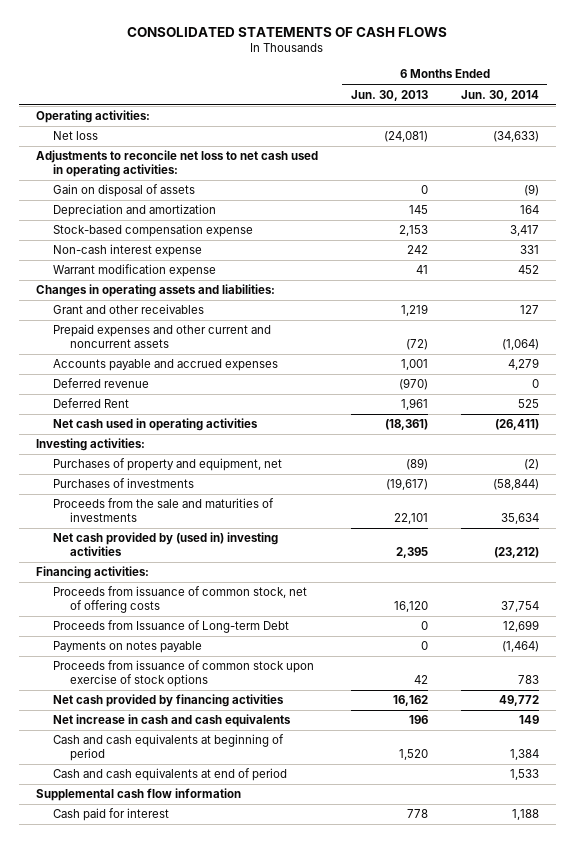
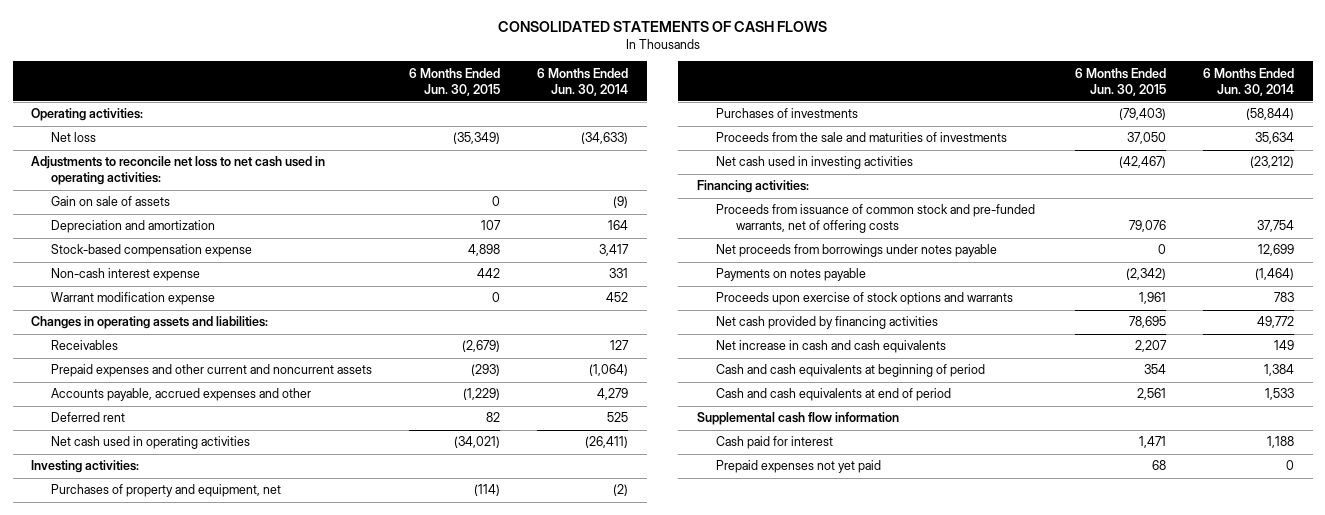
- | 6 Months Ended Jun. 30, 2013 | 6 Months Ended Jun. 30, 2014
+ | 6 Months Ended Jun. 30, 2015 | 6 Months Ended Jun. 30, 2014
- Gain on disposal of assets | 0 | (9)
+ Gain on sale of assets | 0 | (9)
- Grant and other receivables | 1,219 | 127
+ Receivables | (2,679) | 127
- Accounts payable and accrued expenses | 1,001 | 4,279
- Deferred revenue | (970) | 0
- Deferred Rent | 1,961 | 525
+ Accounts payable, accrued expenses and other | (1,229) | 4,279
+ Deferred rent | 82 | 525
- Net cash provided by (used in) investing activities | 2,395 | (23,212)
+ Net cash used in investing activities | (42,467) | (23,212)
- Proceeds from issuance of common stock, net of offering costs | 16,120 | 37,754
- Proceeds from Issuance of Long-term Debt | 0 | 12,699
+ Proceeds from issuance of common stock and pre-funded warrants, net of offering costs | 79,076 | 37,754
+ Net proceeds from borrowings under notes payable | 0 | 12,699
- Proceeds from issuance of common stock upon exercise of stock options | 42 | 783
+ Proceeds upon exercise of stock options and warrants | 1,961 | 783
+ Prepaid expenses not yet paid | 68 | 0

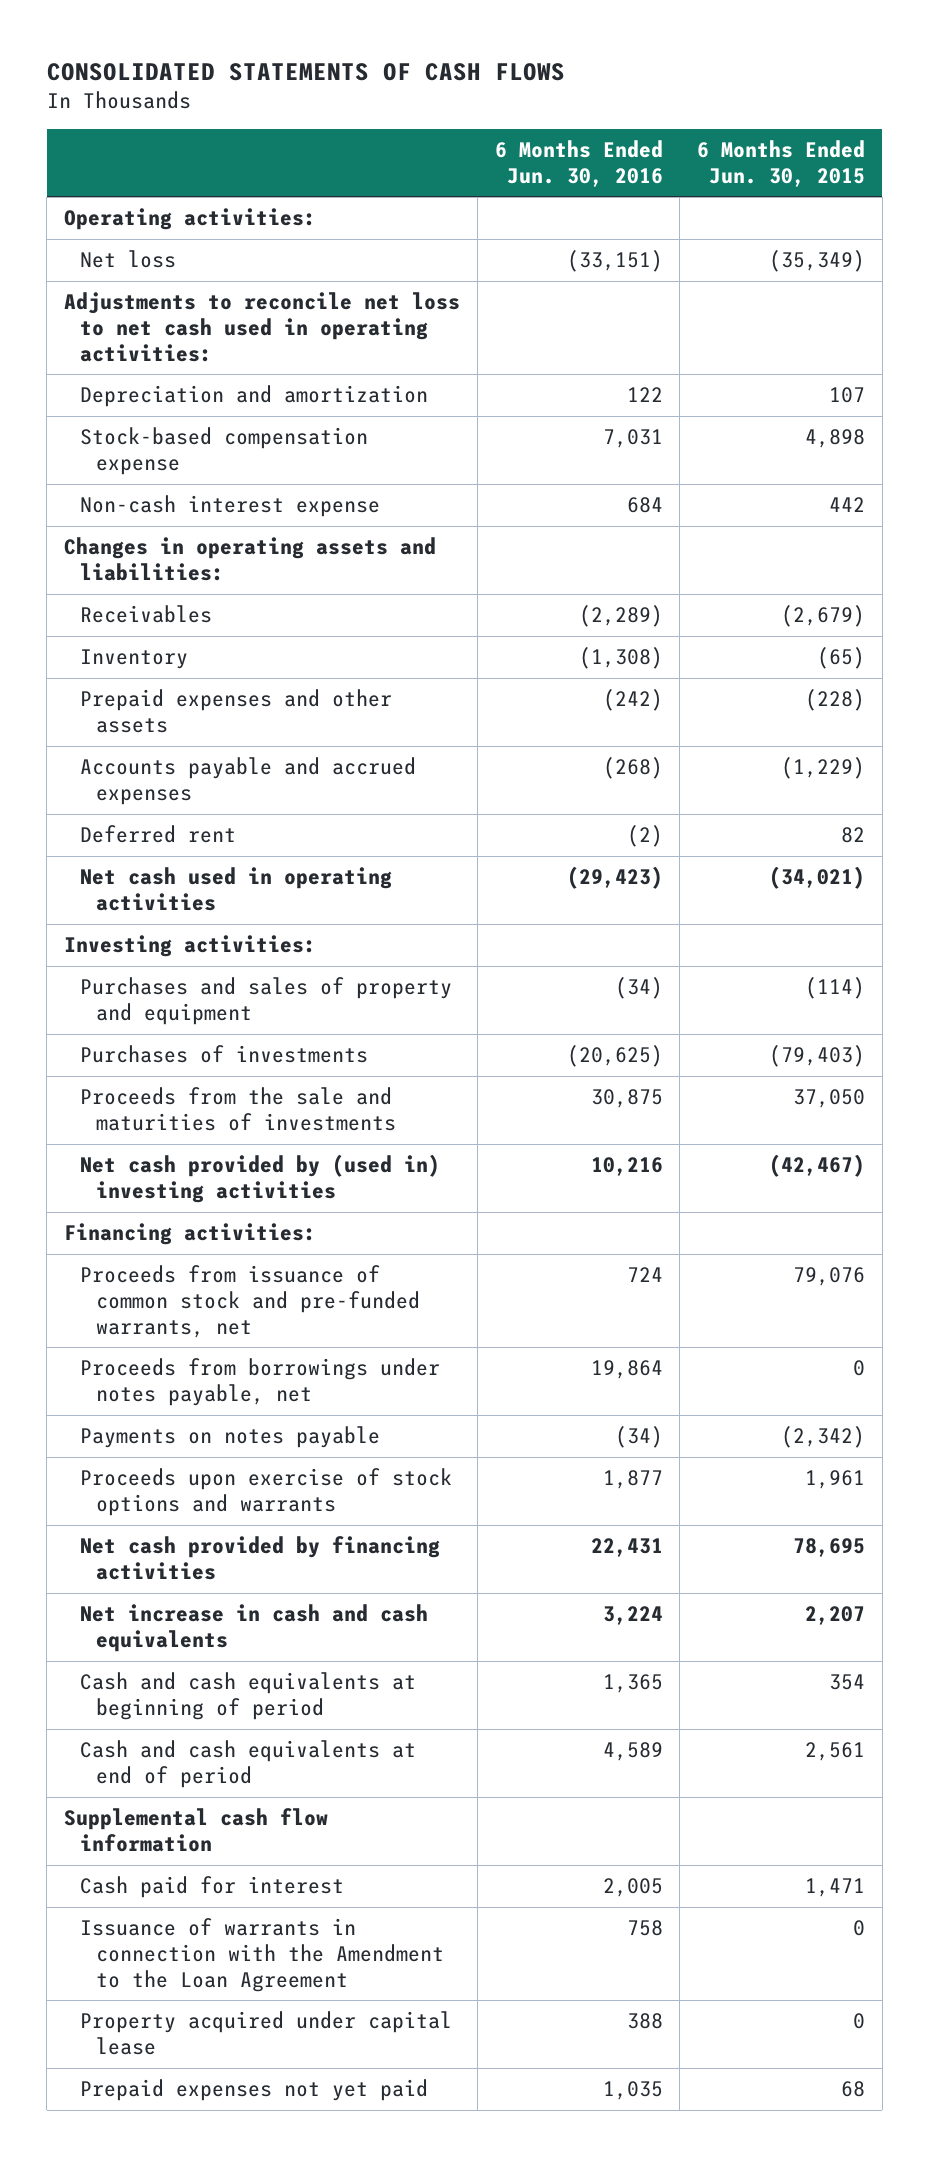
- | 6 Months Ended Jun. 30, 2015 | 6 Months Ended Jun. 30, 2014
+ | 6 Months Ended Jun. 30, 2016 | 6 Months Ended Jun. 30, 2015
- Gain on sale of assets | 0 | (9)
- Warrant modification expense | 0 | 452
- Prepaid expenses and other current and noncurrent assets | (293) | (1,064)
- Accounts payable, accrued expenses and other | (1,229) | 4,279
+ Inventory | (1,308) | (65)
+ Prepaid expenses and other assets | (242) | (228)
+ Accounts payable and accrued expenses | (268) | (1,229)
- Purchases of property and equipment, net | (114) | (2)
+ Purchases and sales of property and equipment | (34) | (114)
- Net cash used in investing activities | (42,467) | (23,212)
+ Net cash provided by (used in) investing activities | 10,216 | (42,467)
- Proceeds from issuance of common stock and pre-funded warrants, net of offering costs | 79,076 | 37,754
- Net proceeds from borrowings under notes payable | 0 | 12,699
+ Proceeds from issuance of common stock and pre-funded warrants, net | 724 | 79,076
+ Proceeds from borrowings under notes payable, net | 19,864 | 0
+ Issuance of warrants in connection with the Amendment to the Loan Agreement | 758 | 0
+ Property acquired under capital lease | 388 | 0

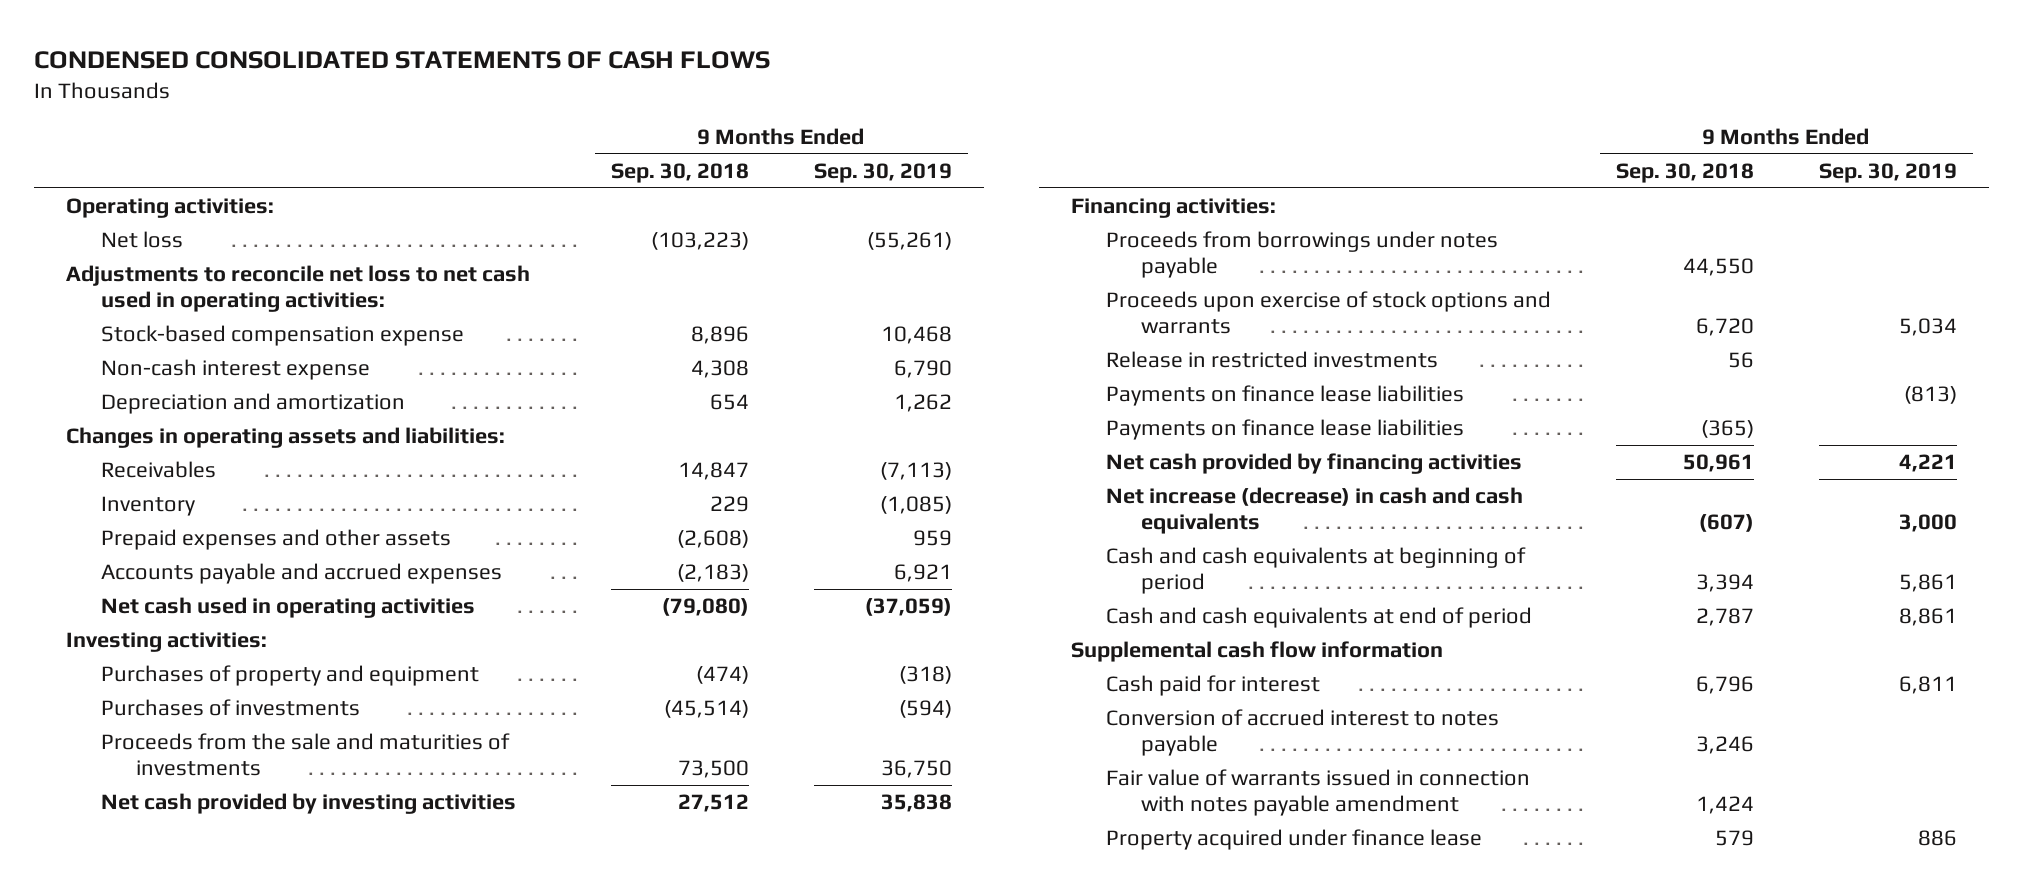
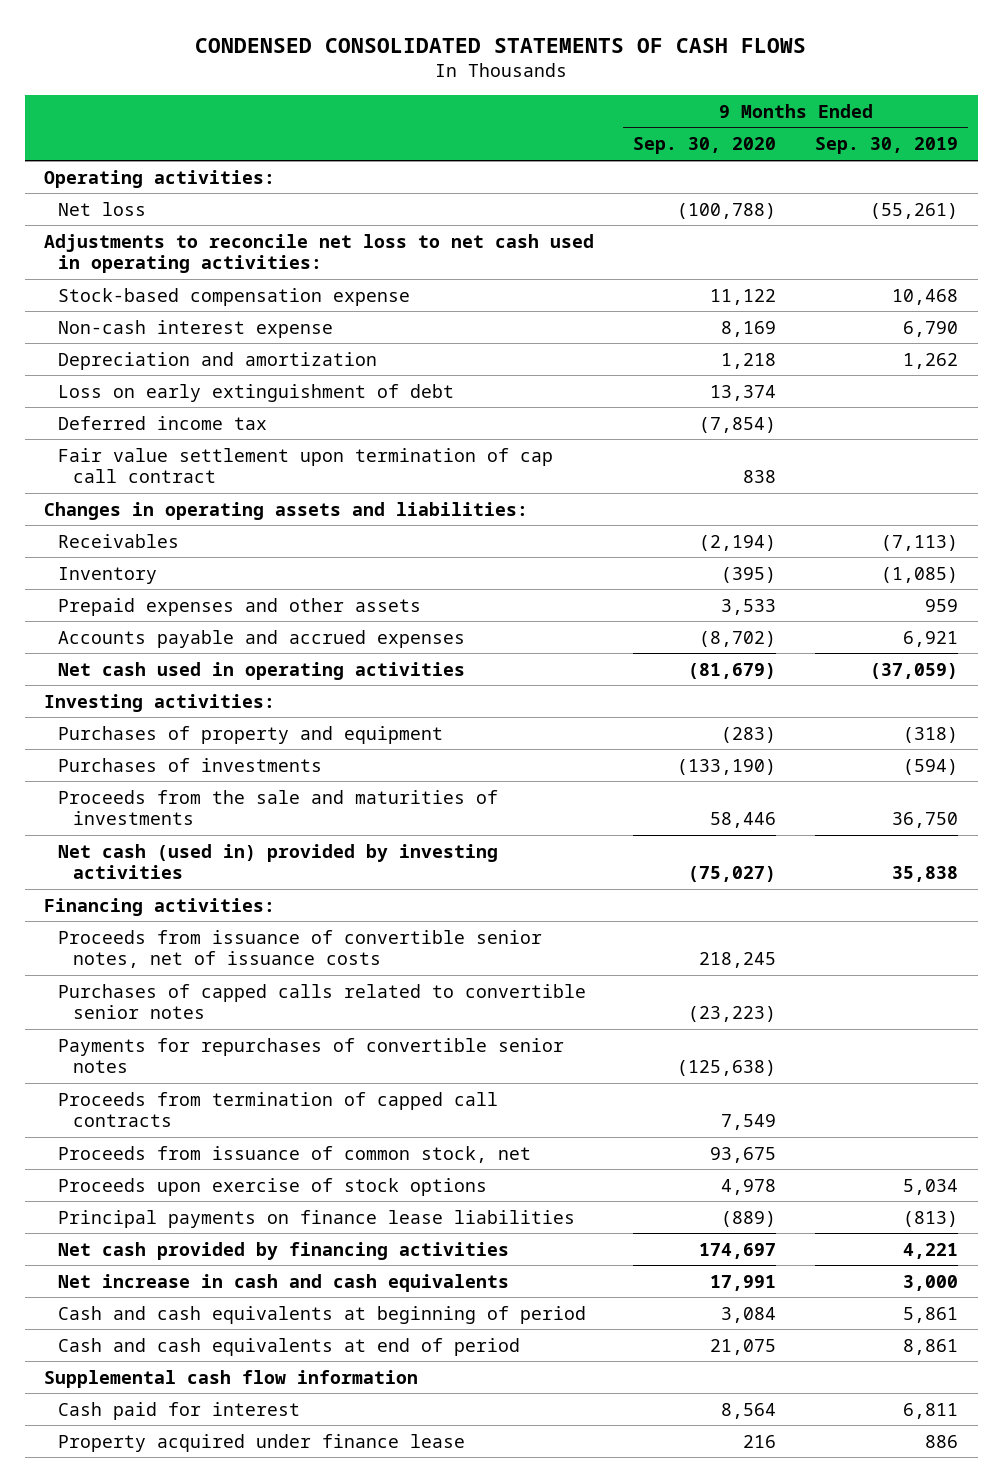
- | 9 Months Ended Sep. 30, 2018 | 9 Months Ended Sep. 30, 2019
+ | 9 Months Ended Sep. 30, 2020 | 9 Months Ended Sep. 30, 2019
+ Loss on early extinguishment of debt | 13,374 |
+ Deferred income tax | (7,854) |
+ Fair value settlement upon termination of cap call contract | 838 |
- Net cash provided by investing activities | 27,512 | 35,838
+ Net cash (used in) provided by investing activities | (75,027) | 35,838
- Proceeds from borrowings under notes payable | 44,550 |
- Proceeds upon exercise of stock options and warrants | 6,720 | 5,034
- Release in restricted investments | 56 |
- Payments on finance lease liabilities | | (813)
- Payments on finance lease liabilities | (365) |
+ Proceeds from issuance of convertible senior notes, net of issuance costs | 218,245 |
+ Purchases of capped calls related to convertible senior notes | (23,223) |
+ Payments for repurchases of convertible senior notes | (125,638) |
+ Proceeds from termination of capped call contracts | 7,549 |
+ Proceeds from issuance of common stock, net | 93,675 |
+ Proceeds upon exercise of stock options | 4,978 | 5,034
+ Principal payments on finance lease liabilities | (889) | (813)
- Net increase (decrease) in cash and cash equivalents | (607) | 3,000
+ Net increase in cash and cash equivalents | 17,991 | 3,000
- Conversion of accrued interest to notes payable | 3,246 |
- Fair value of warrants issued in connection with notes payable amendment | 1,424 |

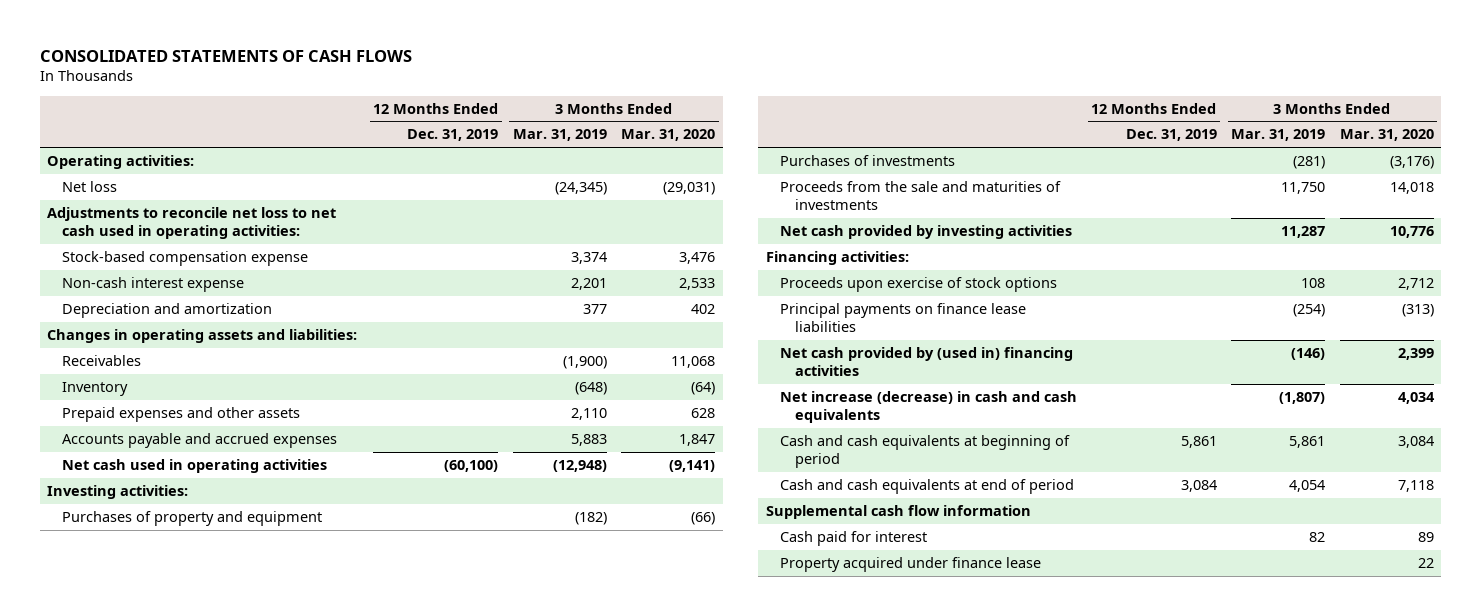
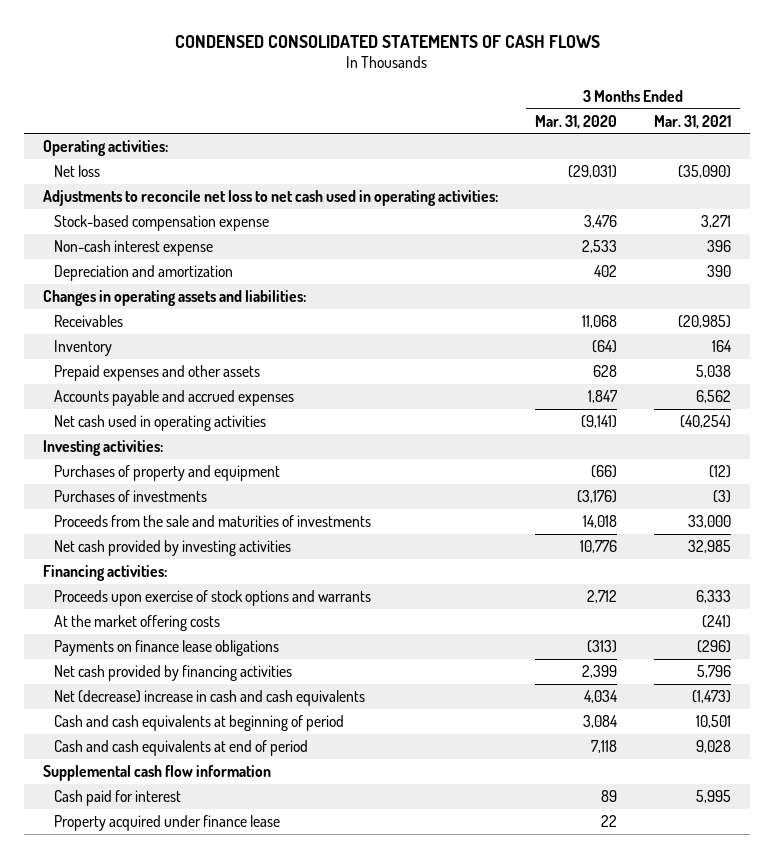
- CONSOLIDATED STATEMENTS OF CASH FLOWS
+ CONDENSED CONSOLIDATED STATEMENTS OF CASH FLOWS
- | 12 Months Ended Dec. 31, 2019 | 3 Months Ended Mar. 31, 2019 | 3 Months Ended Mar. 31, 2020
+ | 3 Months Ended Mar. 31, 2020 | 3 Months Ended Mar. 31, 2021
- Proceeds upon exercise of stock options | | 108 | 2,712
- Principal payments on finance lease liabilities | | (254) | (313)
- Net cash provided by (used in) financing activities | | (146) | 2,399
- Net increase (decrease) in cash and cash equivalents | | (1,807) | 4,034
+ Proceeds upon exercise of stock options and warrants | 2,712 | 6,333
+ At the market offering costs | | (241)
+ Payments on finance lease obligations | (313) | (296)
+ Net cash provided by financing activities | 2,399 | 5,796
+ Net (decrease) increase in cash and cash equivalents | 4,034 | (1,473)

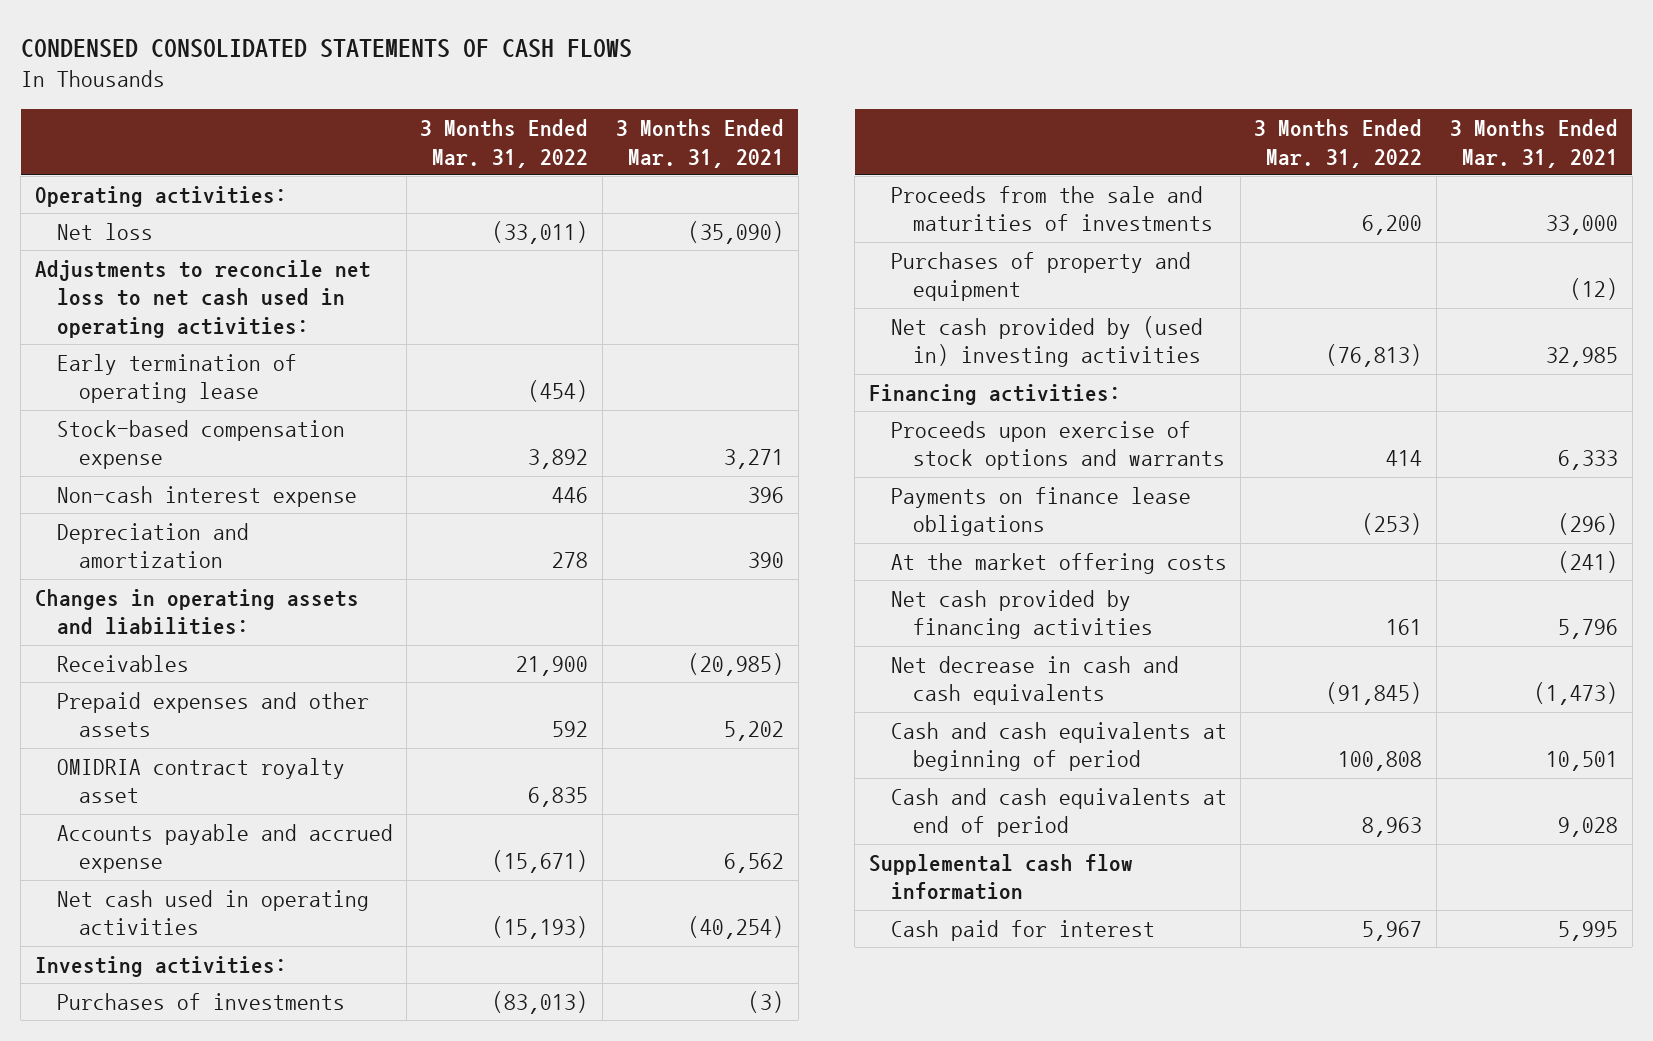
- | 3 Months Ended Mar. 31, 2020 | 3 Months Ended Mar. 31, 2021
+ | 3 Months Ended Mar. 31, 2022 | 3 Months Ended Mar. 31, 2021
+ Early termination of operating lease | (454) |
- Inventory | (64) | 164
- Prepaid expenses and other assets | 628 | 5,038
- Accounts payable and accrued expenses | 1,847 | 6,562
+ Prepaid expenses and other assets | 592 | 5,202
+ OMIDRIA contract royalty asset | 6,835 |
+ Accounts payable and accrued expense | (15,671) | 6,562
- Net cash provided by investing activities | 10,776 | 32,985
moved down: Purchases of property and equipment | | (12)
+ Net cash provided by (used in) investing activities | (76,813) | 32,985
moved down: At the market offering costs | | (241)
- Net (decrease) increase in cash and cash equivalents | 4,034 | (1,473)
+ Net decrease in cash and cash equivalents | (91,845) | (1,473)
- Property acquired under finance lease | 22 |

